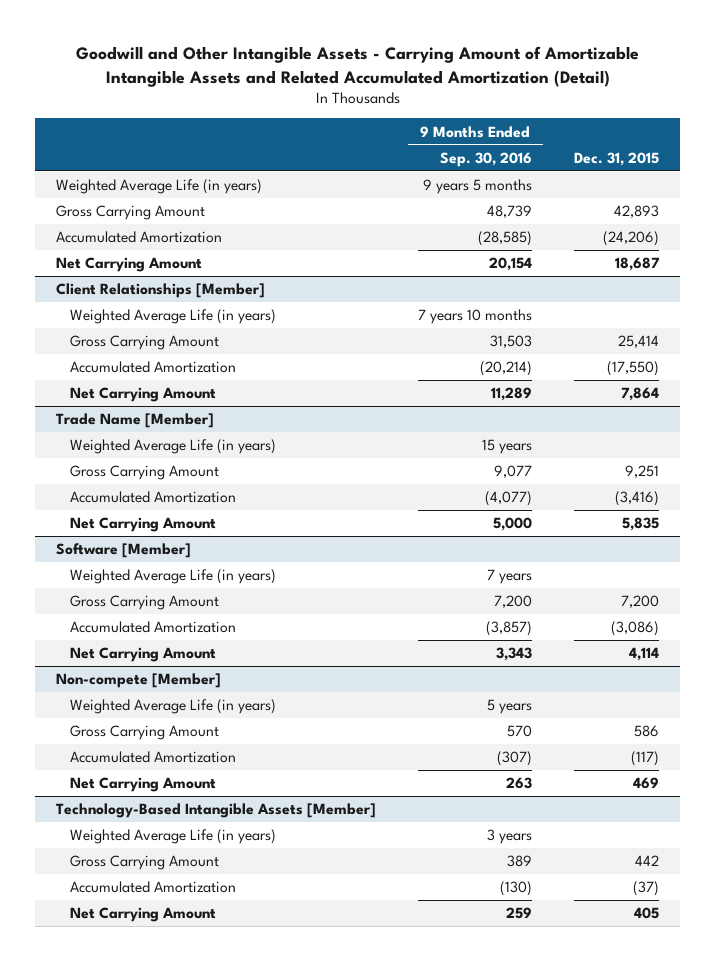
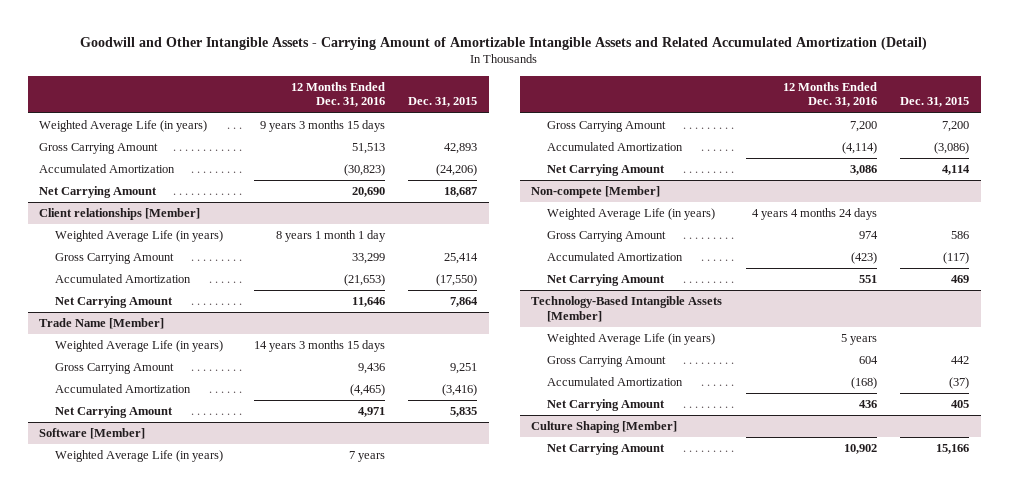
- | 9 Months Ended Sep. 30, 2016 | Dec. 31, 2015
+ | 12 Months Ended Dec. 31, 2016 | Dec. 31, 2015
- Client Relationships [Member]
+ Client relationships [Member]
+ Culture Shaping [Member]
+ Net Carrying Amount | 10,902 | 15,166

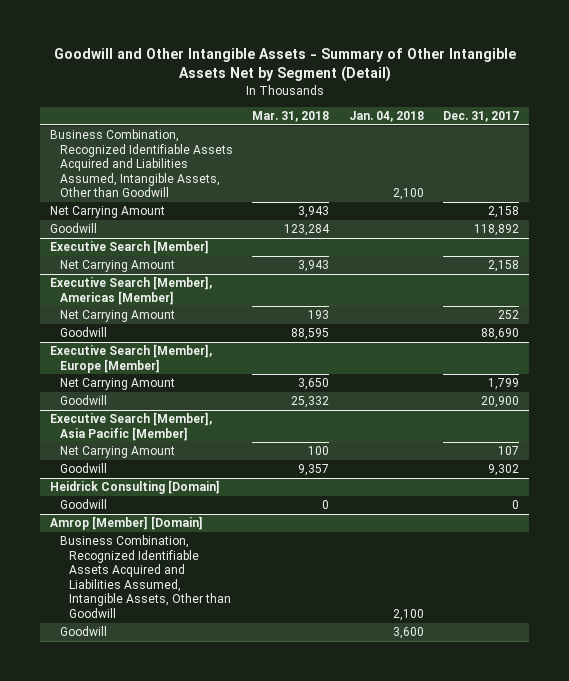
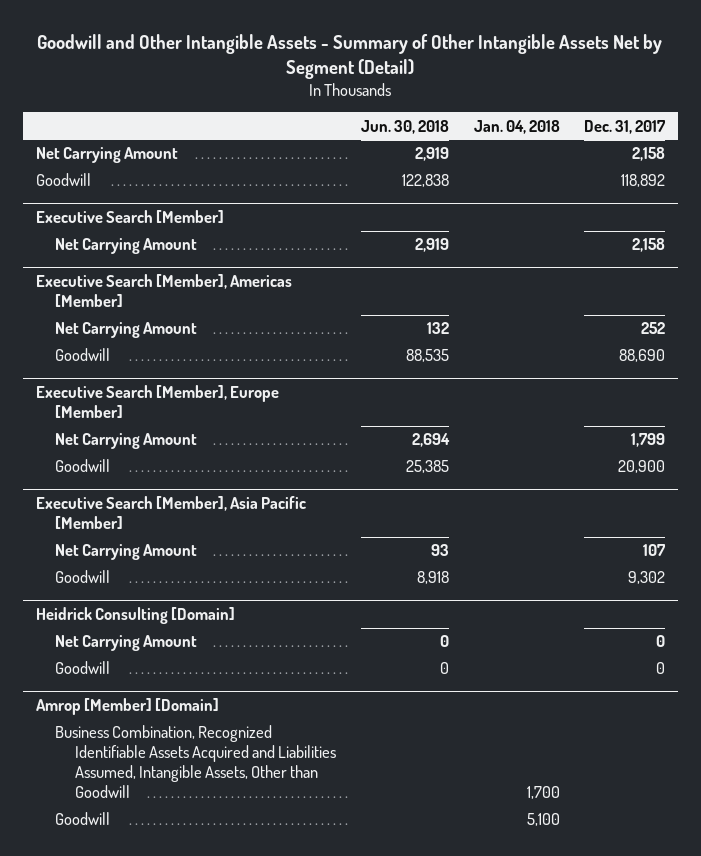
- | Mar. 31, 2018 | Jan. 04, 2018 | Dec. 31, 2017
+ | Jun. 30, 2018 | Jan. 04, 2018 | Dec. 31, 2017
- Business Combination, Recognized Identifiable Assets Acquired and Liabilities Assumed, Intangible Assets, Other than Goodwill | | 2,100 |
@ Heidrick Consulting [Domain]
+ Net Carrying Amount | 0 | | 0
@ Amrop [Member] [Domain]
- Business Combination, Recognized Identifiable Assets Acquired and Liabilities Assumed, Intangible Assets, Other than Goodwill | | 2,100 |
- Goodwill | | 3,600 |
+ Business Combination, Recognized Identifiable Assets Acquired and Liabilities Assumed, Intangible Assets, Other than Goodwill | | 1,700 |
+ Goodwill | | 5,100 |

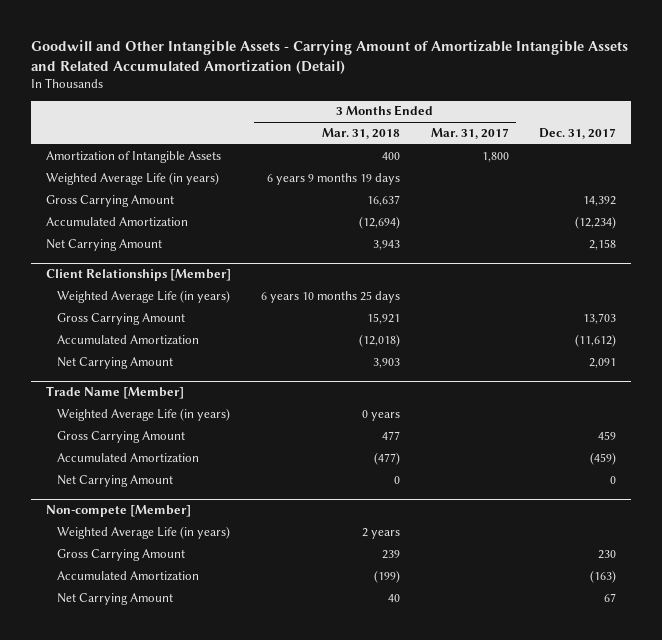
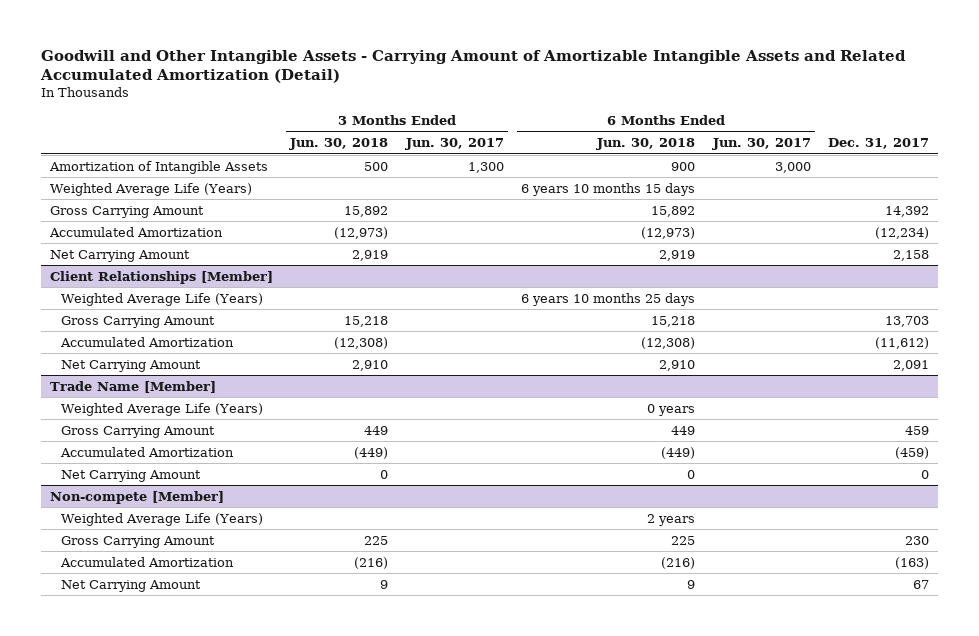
- | 3 Months Ended Mar. 31, 2018 | 3 Months Ended Mar. 31, 2017 | Dec. 31, 2017
+ | 3 Months Ended Jun. 30, 2018 | 3 Months Ended Jun. 30, 2017 | 6 Months Ended Jun. 30, 2018 | 6 Months Ended Jun. 30, 2017 | Dec. 31, 2017
- Weighted Average Life (in years) | 6 years 9 months 19 days | |
+ Weighted Average Life (Years) | | | 6 years 10 months 15 days | |
@ Client Relationships [Member]
- Weighted Average Life (in years) | 6 years 10 months 25 days | |
+ Weighted Average Life (Years) | | | 6 years 10 months 25 days | |
@ Trade Name [Member]
- Weighted Average Life (in years) | 0 years | |
+ Weighted Average Life (Years) | | | 0 years | |
@ Non-compete [Member]
- Weighted Average Life (in years) | 2 years | |
+ Weighted Average Life (Years) | | | 2 years | |

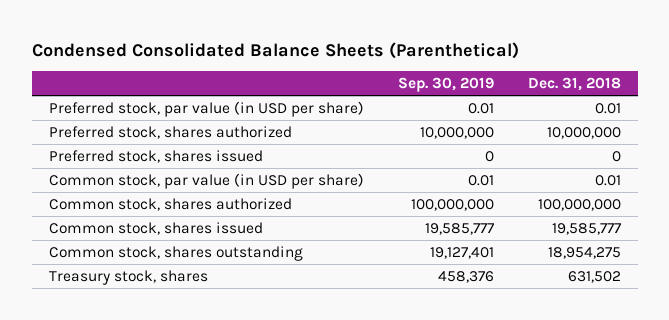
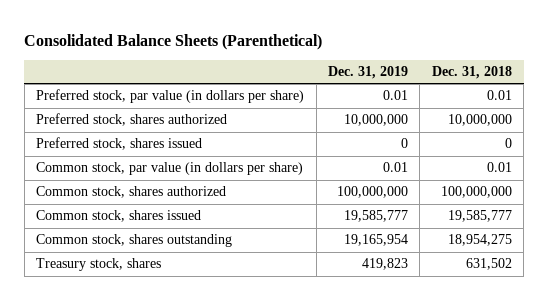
- Condensed Consolidated Balance Sheets (Parenthetical)
+ Consolidated Balance Sheets (Parenthetical)
- | Sep. 30, 2019 | Dec. 31, 2018
+ | Dec. 31, 2019 | Dec. 31, 2018
- Preferred stock, par value (in USD per share) | 0.01 | 0.01
+ Preferred stock, par value (in dollars per share) | 0.01 | 0.01
- Common stock, par value (in USD per share) | 0.01 | 0.01
+ Common stock, par value (in dollars per share) | 0.01 | 0.01

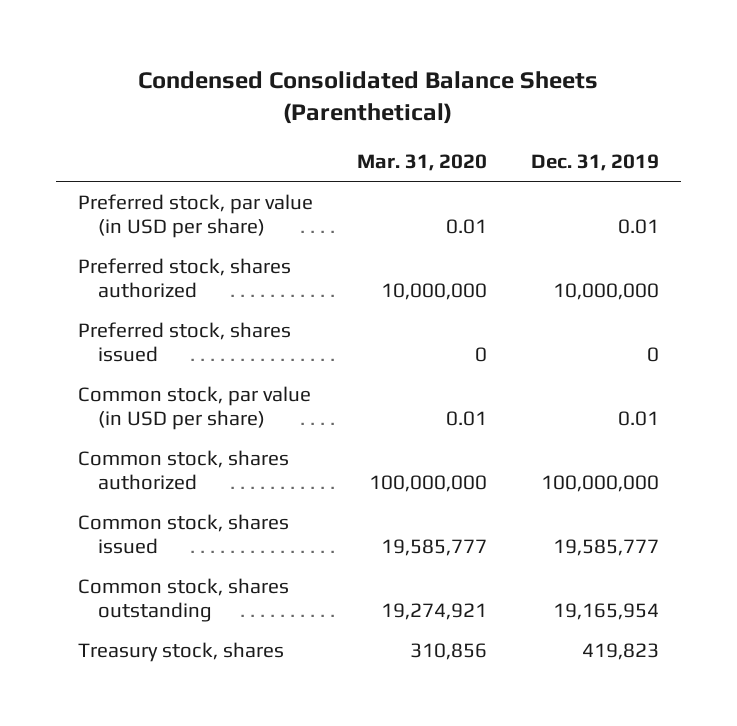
- Consolidated Balance Sheets (Parenthetical)
+ Condensed Consolidated Balance Sheets (Parenthetical)
- | Dec. 31, 2019 | Dec. 31, 2018
+ | Mar. 31, 2020 | Dec. 31, 2019
- Preferred stock, par value (in dollars per share) | 0.01 | 0.01
+ Preferred stock, par value (in USD per share) | 0.01 | 0.01
- Common stock, par value (in dollars per share) | 0.01 | 0.01
+ Common stock, par value (in USD per share) | 0.01 | 0.01

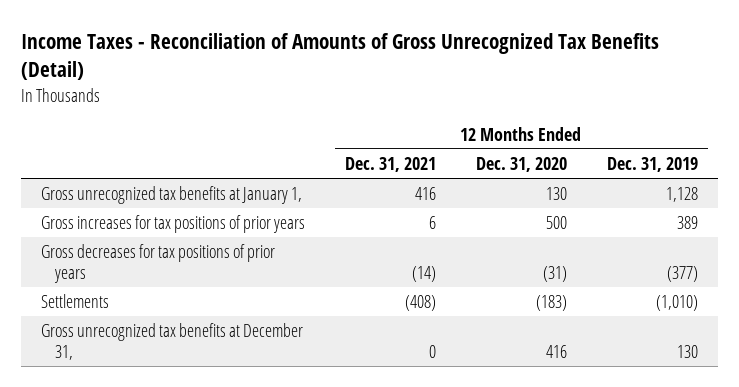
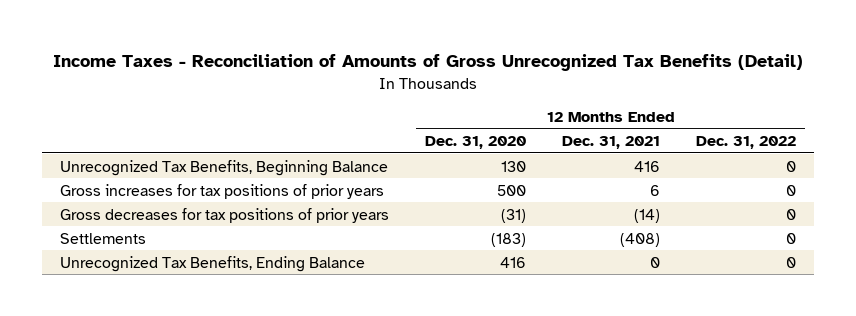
- | 12 Months Ended Dec. 31, 2021 | 12 Months Ended Dec. 31, 2020 | 12 Months Ended Dec. 31, 2019
+ | 12 Months Ended Dec. 31, 2020 | 12 Months Ended Dec. 31, 2021 | 12 Months Ended Dec. 31, 2022
- Gross unrecognized tax benefits at January 1, | 416 | 130 | 1,128
+ Unrecognized Tax Benefits, Beginning Balance | 130 | 416 | 0
- Gross unrecognized tax benefits at December 31, | 0 | 416 | 130
+ Unrecognized Tax Benefits, Ending Balance | 416 | 0 | 0

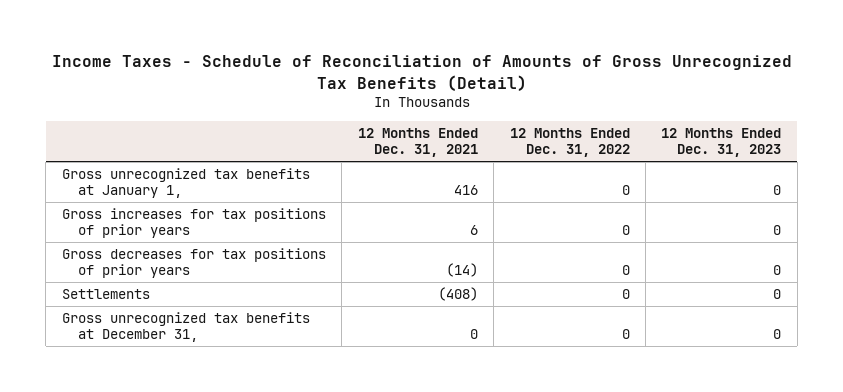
- Income Taxes - Reconciliation of Amounts of Gross Unrecognized Tax Benefits (Detail)
+ Income Taxes - Schedule of Reconciliation of Amounts of Gross Unrecognized Tax Benefits (Detail)
- | 12 Months Ended Dec. 31, 2020 | 12 Months Ended Dec. 31, 2021 | 12 Months Ended Dec. 31, 2022
+ | 12 Months Ended Dec. 31, 2021 | 12 Months Ended Dec. 31, 2022 | 12 Months Ended Dec. 31, 2023
- Unrecognized Tax Benefits, Beginning Balance | 130 | 416 | 0
+ Gross unrecognized tax benefits at January 1, | 416 | 0 | 0
- Unrecognized Tax Benefits, Ending Balance | 416 | 0 | 0
+ Gross unrecognized tax benefits at December 31, | 0 | 0 | 0

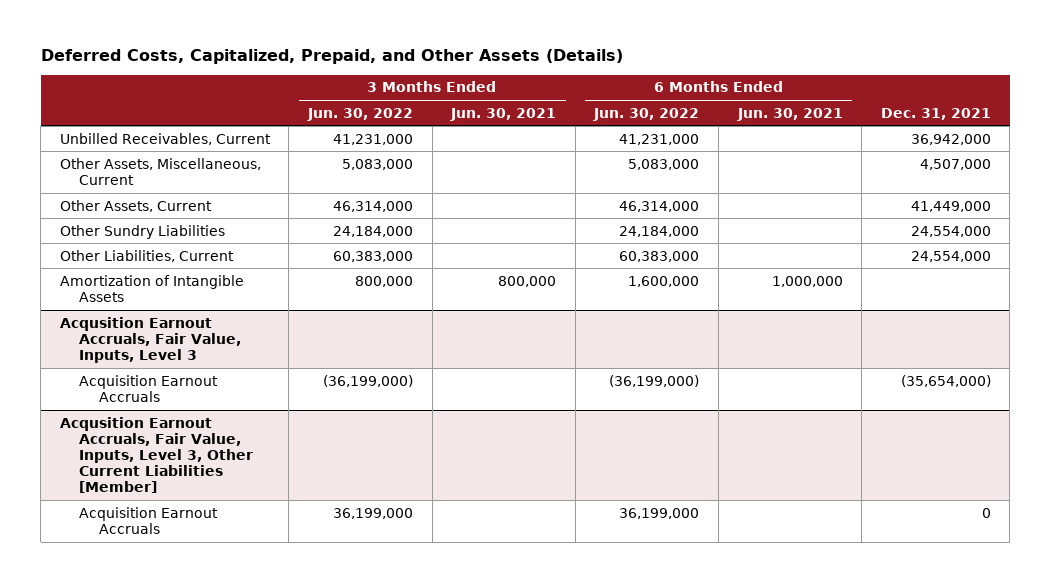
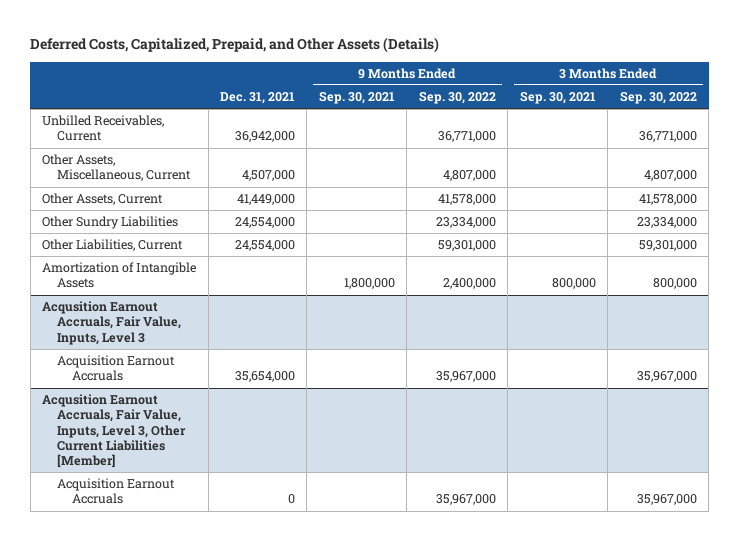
- | 3 Months Ended Jun. 30, 2022 | 3 Months Ended Jun. 30, 2021 | 6 Months Ended Jun. 30, 2022 | 6 Months Ended Jun. 30, 2021 | Dec. 31, 2021
+ | Dec. 31, 2021 | 9 Months Ended Sep. 30, 2021 | 9 Months Ended Sep. 30, 2022 | 3 Months Ended Sep. 30, 2021 | 3 Months Ended Sep. 30, 2022
@ Acqusition Earnout Accruals, Fair Value, Inputs, Level 3
- Acquisition Earnout Accruals | (36,199,000) | | (36,199,000) | | (35,654,000)
+ Acquisition Earnout Accruals | 35,654,000 | | 35,967,000 | | 35,967,000

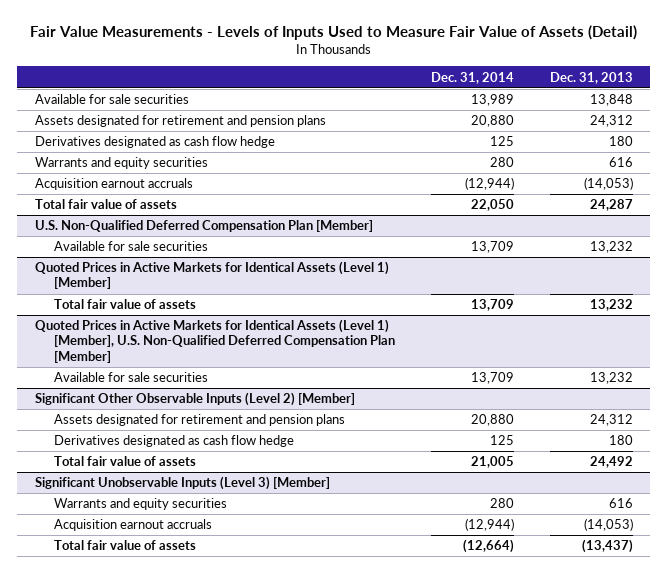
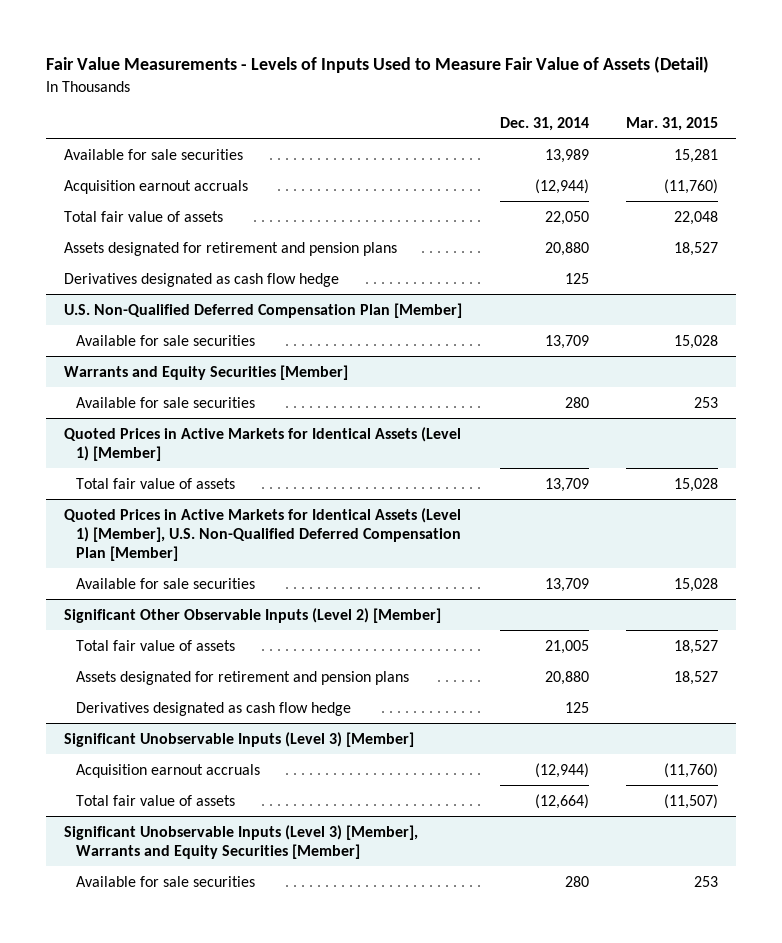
- | Dec. 31, 2014 | Dec. 31, 2013
+ | Dec. 31, 2014 | Mar. 31, 2015
- Warrants and equity securities | 280 | 616
moved down: Assets designated for retirement and pension plans | 20,880 | 18,527
moved down: Derivatives designated as cash flow hedge | 125 |
+ Warrants and Equity Securities [Member]
+ Available for sale securities | 280 | 253
@ Significant Other Observable Inputs (Level 2) [Member]
moved up: Total fair value of assets | 21,005 | 18,527
@ Significant Unobservable Inputs (Level 3) [Member]
- Warrants and equity securities | 280 | 616
+ Significant Unobservable Inputs (Level 3) [Member], Warrants and Equity Securities [Member]
+ Available for sale securities | 280 | 253

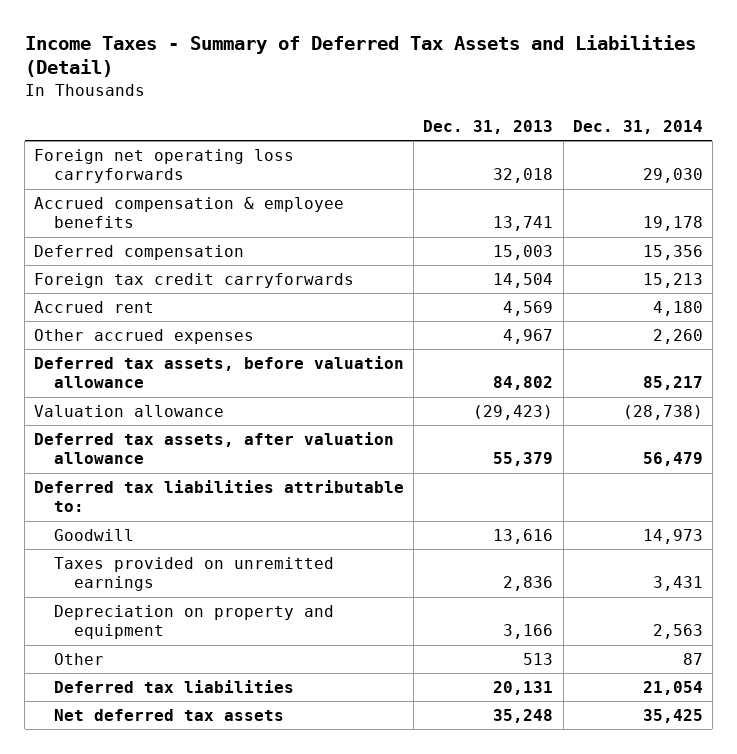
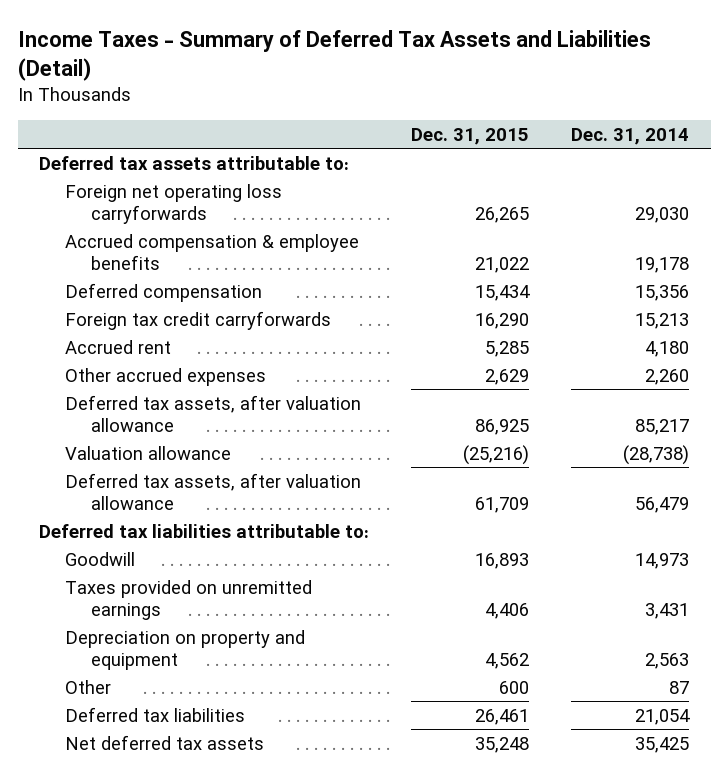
- | Dec. 31, 2013 | Dec. 31, 2014
+ | Dec. 31, 2015 | Dec. 31, 2014
+ Deferred tax assets attributable to:
- Deferred tax assets, before valuation allowance | 84,802 | 85,217
+ Deferred tax assets, after valuation allowance | 86,925 | 85,217

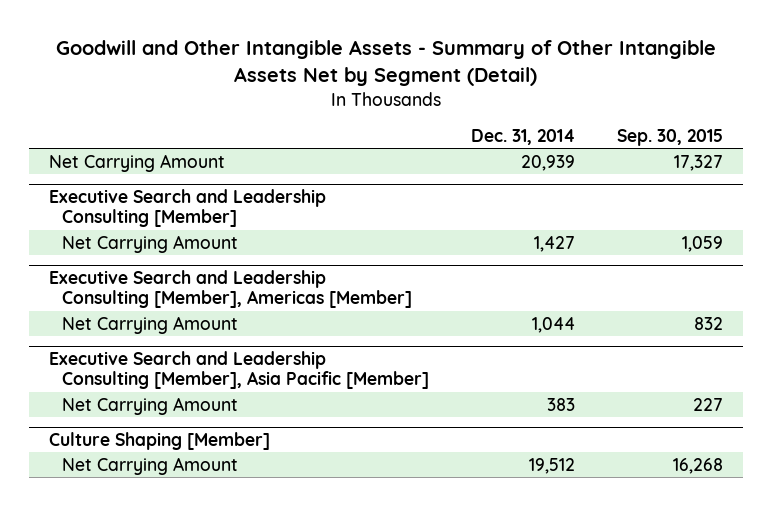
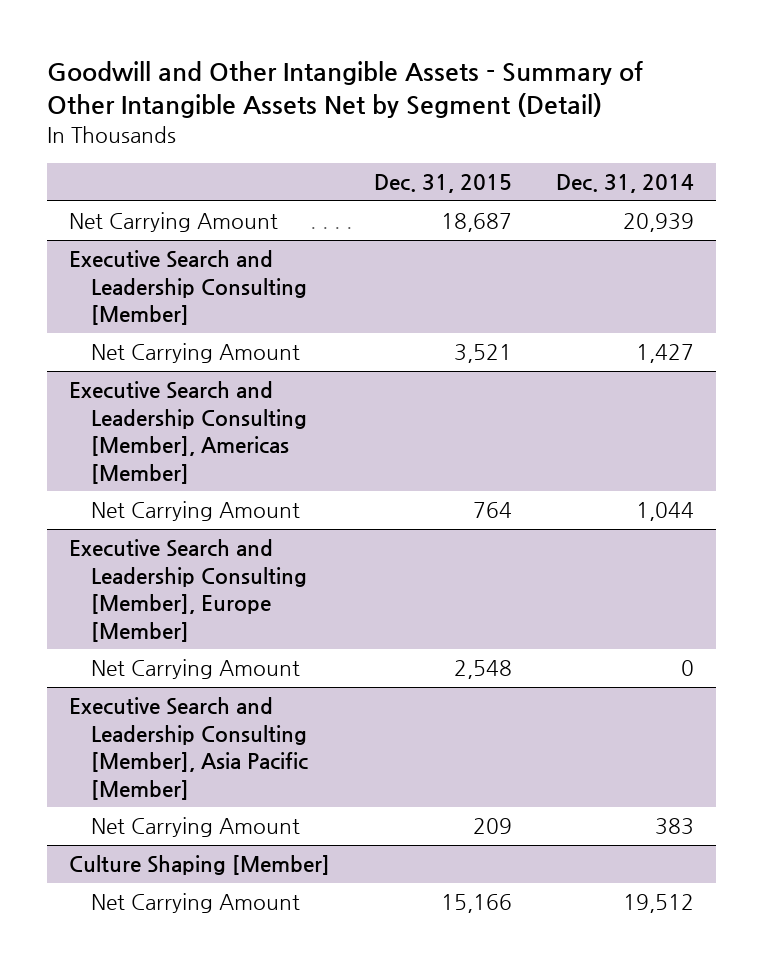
- | Dec. 31, 2014 | Sep. 30, 2015
+ | Dec. 31, 2015 | Dec. 31, 2014
+ Executive Search and Leadership Consulting [Member], Europe [Member]
+ Net Carrying Amount | 2,548 | 0

